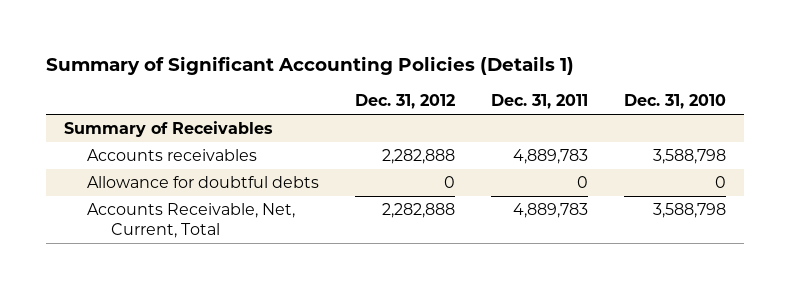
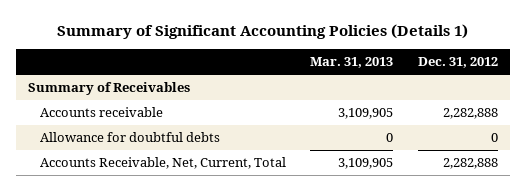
- | Dec. 31, 2012 | Dec. 31, 2011 | Dec. 31, 2010
+ | Mar. 31, 2013 | Dec. 31, 2012
- Accounts receivables | 2,282,888 | 4,889,783 | 3,588,798
+ Accounts receivable | 3,109,905 | 2,282,888

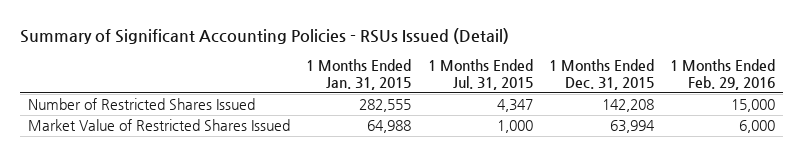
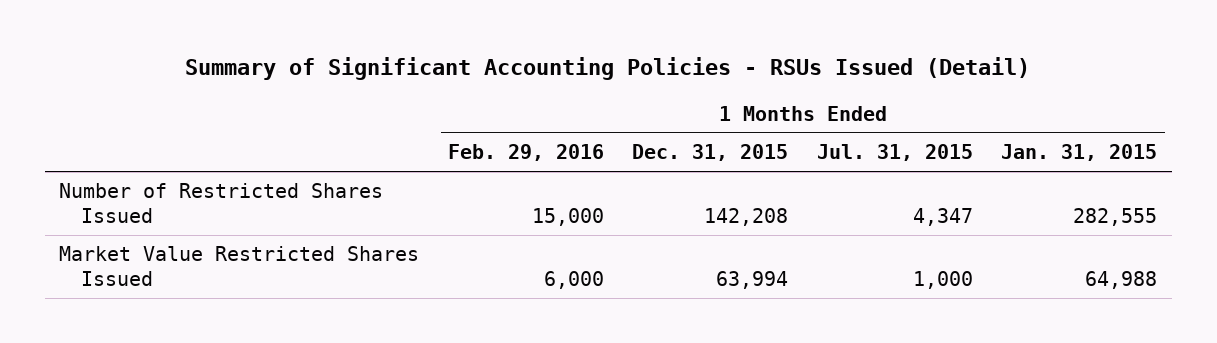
- | 1 Months Ended Jan. 31, 2015 | 1 Months Ended Jul. 31, 2015 | 1 Months Ended Dec. 31, 2015 | 1 Months Ended Feb. 29, 2016
+ | 1 Months Ended Feb. 29, 2016 | 1 Months Ended Dec. 31, 2015 | 1 Months Ended Jul. 31, 2015 | 1 Months Ended Jan. 31, 2015
- Market Value of Restricted Shares Issued | 64,988 | 1,000 | 63,994 | 6,000
+ Market Value Restricted Shares Issued | 6,000 | 63,994 | 1,000 | 64,988

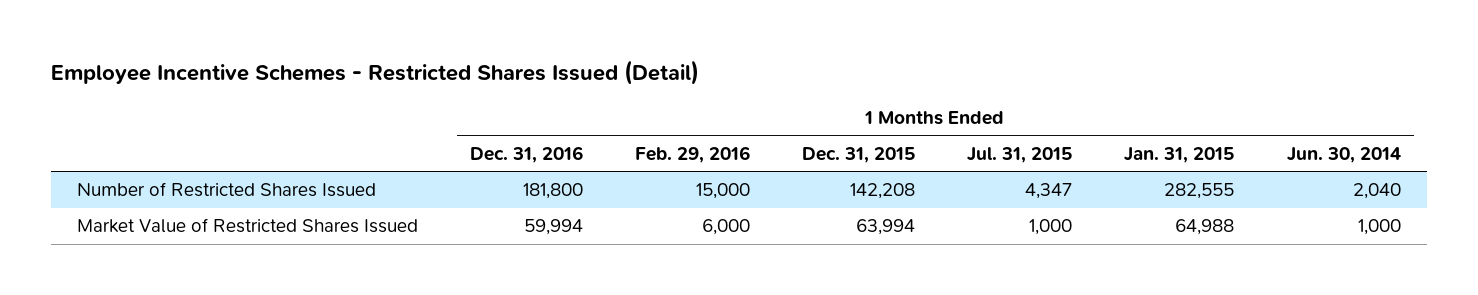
- Summary of Significant Accounting Policies - RSUs Issued (Detail)
+ Employee Incentive Schemes - Restricted Shares Issued (Detail)
- | 1 Months Ended Feb. 29, 2016 | 1 Months Ended Dec. 31, 2015 | 1 Months Ended Jul. 31, 2015 | 1 Months Ended Jan. 31, 2015
+ | 1 Months Ended Dec. 31, 2016 | 1 Months Ended Feb. 29, 2016 | 1 Months Ended Dec. 31, 2015 | 1 Months Ended Jul. 31, 2015 | 1 Months Ended Jan. 31, 2015 | 1 Months Ended Jun. 30, 2014
- Market Value Restricted Shares Issued | 6,000 | 63,994 | 1,000 | 64,988
+ Market Value of Restricted Shares Issued | 59,994 | 6,000 | 63,994 | 1,000 | 64,988 | 1,000

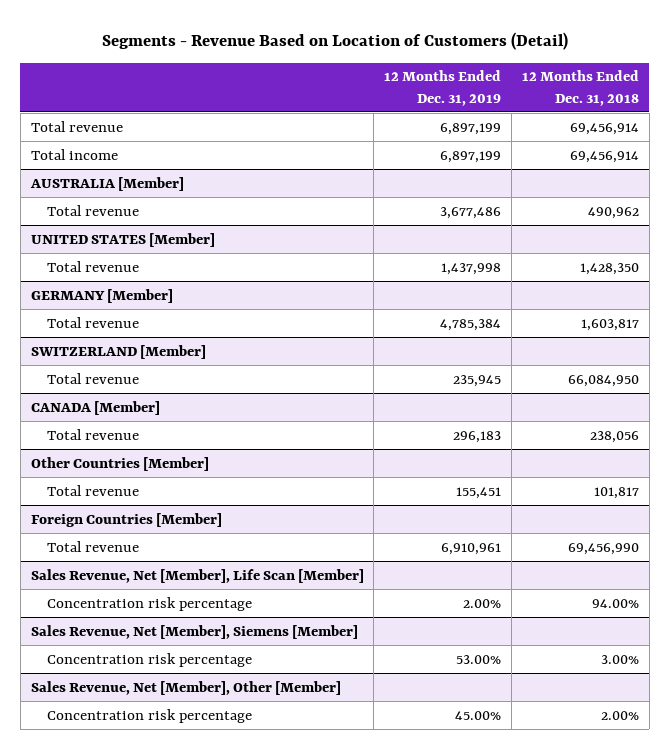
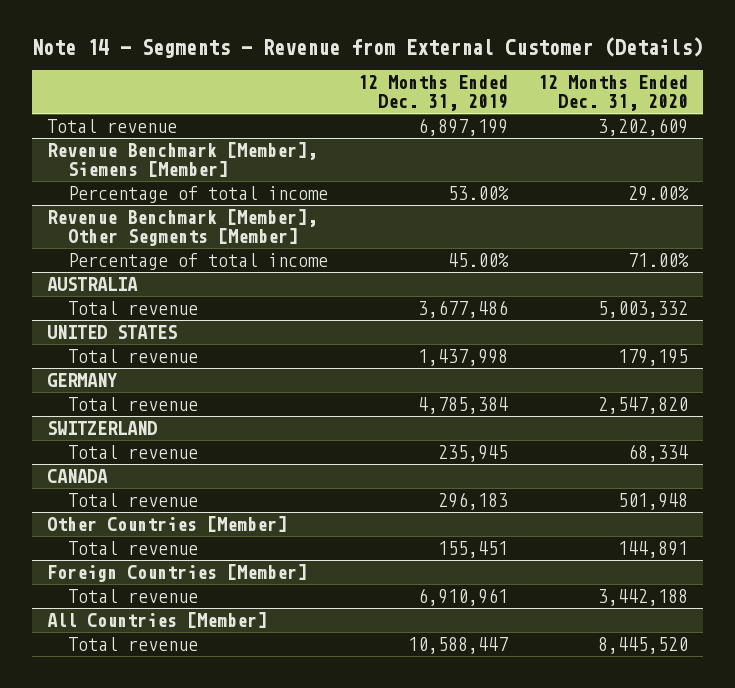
- Segments - Revenue Based on Location of Customers (Detail)
+ Note 14 - Segments - Revenue from External Customer (Details)
- | 12 Months Ended Dec. 31, 2019 | 12 Months Ended Dec. 31, 2018
+ | 12 Months Ended Dec. 31, 2019 | 12 Months Ended Dec. 31, 2020
- Total income | 6,897,199 | 69,456,914
- AUSTRALIA [Member]
+ Revenue Benchmark [Member], Siemens [Member]
+ Percentage of total income | 53.00% | 29.00%
+ Revenue Benchmark [Member], Other Segments [Member]
+ Percentage of total income | 45.00% | 71.00%
+ AUSTRALIA
- UNITED STATES [Member]
+ UNITED STATES
- GERMANY [Member]
+ GERMANY
- SWITZERLAND [Member]
+ SWITZERLAND
- CANADA [Member]
+ CANADA
- Sales Revenue, Net [Member], Life Scan [Member]
- Concentration risk percentage | 2.00% | 94.00%
- Sales Revenue, Net [Member], Siemens [Member]
- Concentration risk percentage | 53.00% | 3.00%
- Sales Revenue, Net [Member], Other [Member]
- Concentration risk percentage | 45.00% | 2.00%
+ All Countries [Member]
+ Total revenue | 10,588,447 | 8,445,520

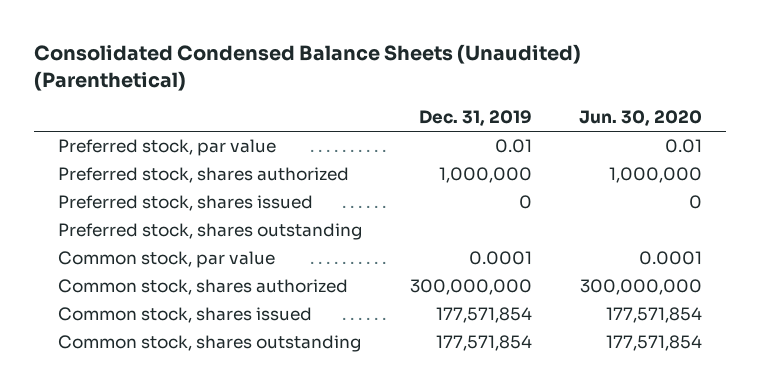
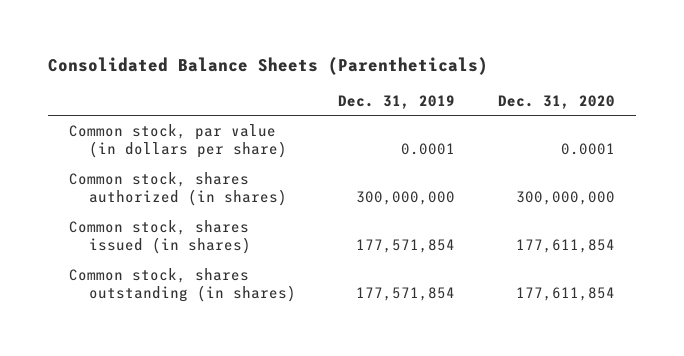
- Consolidated Condensed Balance Sheets (Unaudited) (Parenthetical)
+ Consolidated Balance Sheets (Parentheticals)
- | Dec. 31, 2019 | Jun. 30, 2020
+ | Dec. 31, 2019 | Dec. 31, 2020
- Preferred stock, par value | 0.01 | 0.01
- Preferred stock, shares authorized | 1,000,000 | 1,000,000
- Preferred stock, shares issued | 0 | 0
- Preferred stock, shares outstanding
- Common stock, par value | 0.0001 | 0.0001
- Common stock, shares authorized | 300,000,000 | 300,000,000
- Common stock, shares issued | 177,571,854 | 177,571,854
- Common stock, shares outstanding | 177,571,854 | 177,571,854
+ Common stock, par value (in dollars per share) | 0.0001 | 0.0001
+ Common stock, shares authorized (in shares) | 300,000,000 | 300,000,000
+ Common stock, shares issued (in shares) | 177,571,854 | 177,611,854
+ Common stock, shares outstanding (in shares) | 177,571,854 | 177,611,854

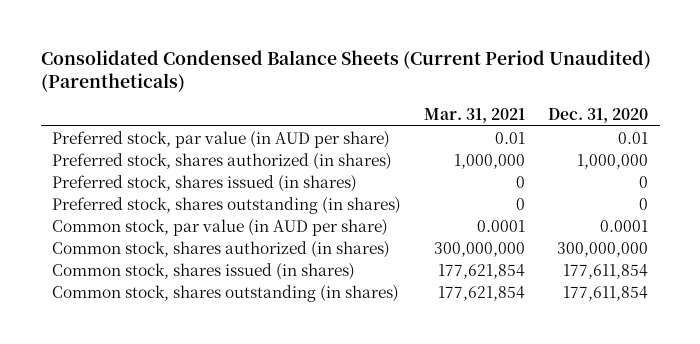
- Consolidated Balance Sheets (Parentheticals)
+ Consolidated Condensed Balance Sheets (Current Period Unaudited) (Parentheticals)
- | Dec. 31, 2019 | Dec. 31, 2020
+ | Mar. 31, 2021 | Dec. 31, 2020
- Common stock, par value (in dollars per share) | 0.0001 | 0.0001
+ Preferred stock, par value (in AUD per share) | 0.01 | 0.01
+ Preferred stock, shares authorized (in shares) | 1,000,000 | 1,000,000
+ Preferred stock, shares issued (in shares) | 0 | 0
+ Preferred stock, shares outstanding (in shares) | 0 | 0
+ Common stock, par value (in AUD per share) | 0.0001 | 0.0001

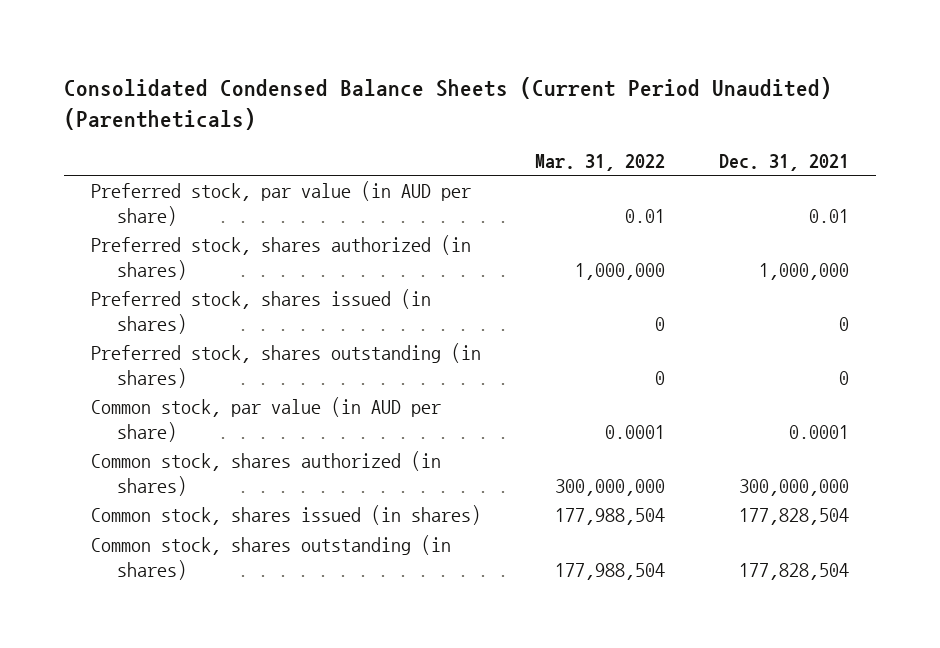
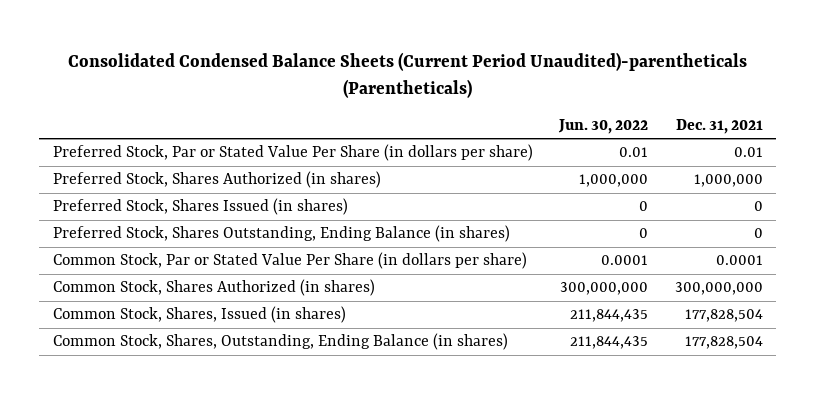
- Consolidated Condensed Balance Sheets (Current Period Unaudited) (Parentheticals)
+ Consolidated Condensed Balance Sheets (Current Period Unaudited)-parentheticals (Parentheticals)
- | Mar. 31, 2022 | Dec. 31, 2021
+ | Jun. 30, 2022 | Dec. 31, 2021
- Preferred stock, par value (in AUD per share) | 0.01 | 0.01
- Preferred stock, shares authorized (in shares) | 1,000,000 | 1,000,000
- Preferred stock, shares issued (in shares) | 0 | 0
- Preferred stock, shares outstanding (in shares) | 0 | 0
- Common stock, par value (in AUD per share) | 0.0001 | 0.0001
- Common stock, shares authorized (in shares) | 300,000,000 | 300,000,000
- Common stock, shares issued (in shares) | 177,988,504 | 177,828,504
- Common stock, shares outstanding (in shares) | 177,988,504 | 177,828,504
+ Preferred Stock, Par or Stated Value Per Share (in dollars per share) | 0.01 | 0.01
+ Preferred Stock, Shares Authorized (in shares) | 1,000,000 | 1,000,000
+ Preferred Stock, Shares Issued (in shares) | 0 | 0
+ Preferred Stock, Shares Outstanding, Ending Balance (in shares) | 0 | 0
+ Common Stock, Par or Stated Value Per Share (in dollars per share) | 0.0001 | 0.0001
+ Common Stock, Shares Authorized (in shares) | 300,000,000 | 300,000,000
+ Common Stock, Shares, Issued (in shares) | 211,844,435 | 177,828,504
+ Common Stock, Shares, Outstanding, Ending Balance (in shares) | 211,844,435 | 177,828,504

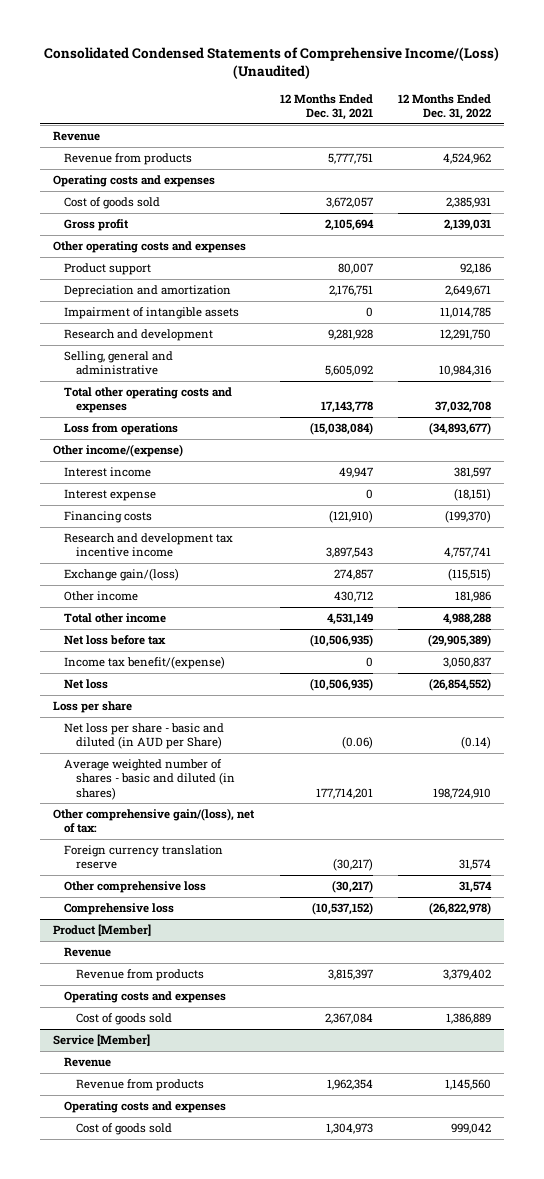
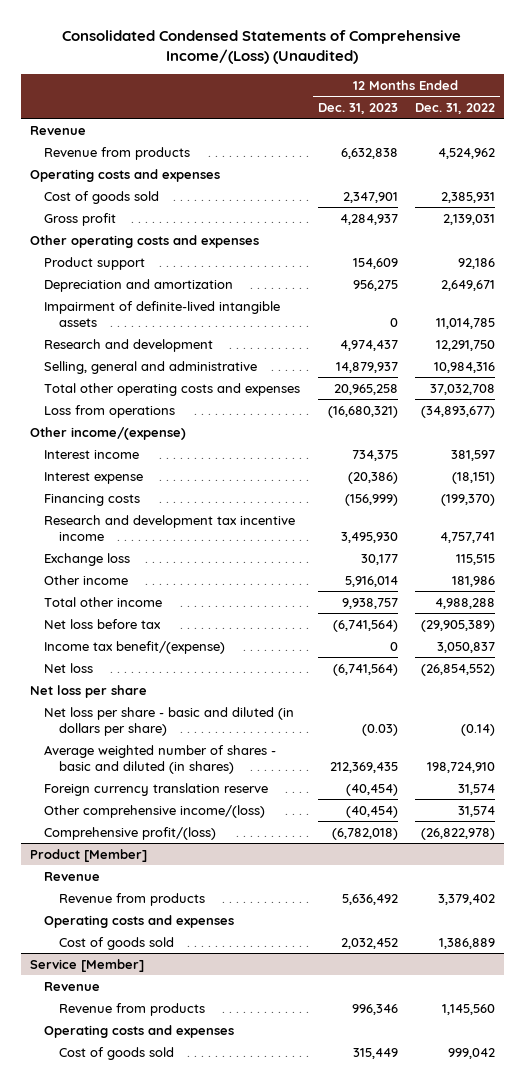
- | 12 Months Ended Dec. 31, 2021 | 12 Months Ended Dec. 31, 2022
+ | 12 Months Ended Dec. 31, 2023 | 12 Months Ended Dec. 31, 2022
- Impairment of intangible assets | 0 | 11,014,785
+ Impairment of definite-lived intangible assets | 0 | 11,014,785
- Exchange gain/(loss) | 274,857 | (115,515)
+ Exchange loss | 30,177 | 115,515
- Loss per share
- Net loss per share - basic and diluted (in AUD per Share) | (0.06) | (0.14)
+ Net loss per share
+ Net loss per share - basic and diluted (in dollars per share) | (0.03) | (0.14)
- Other comprehensive gain/(loss), net of tax:
- Other comprehensive loss | (30,217) | 31,574
- Comprehensive loss | (10,537,152) | (26,822,978)
+ Other comprehensive income/(loss) | (40,454) | 31,574
+ Comprehensive profit/(loss) | (6,782,018) | (26,822,978)

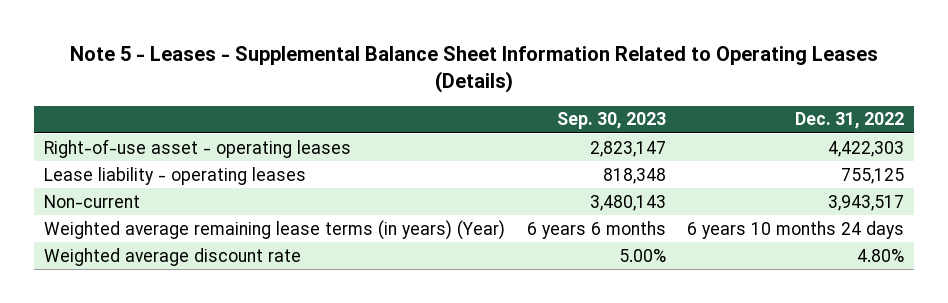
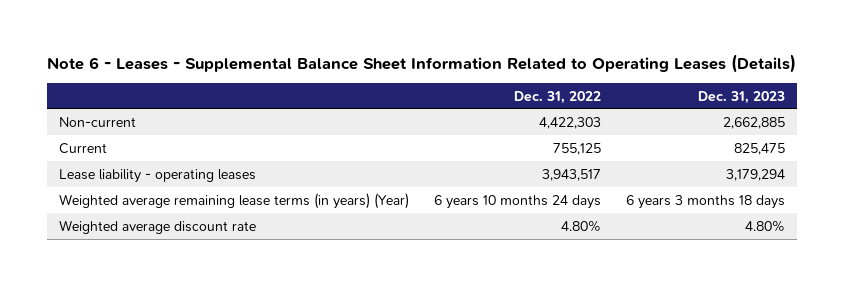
- Note 5 - Leases - Supplemental Balance Sheet Information Related to Operating Leases (Details)
+ Note 6 - Leases - Supplemental Balance Sheet Information Related to Operating Leases (Details)
- | Sep. 30, 2023 | Dec. 31, 2022
+ | Dec. 31, 2022 | Dec. 31, 2023
- Right-of-use asset - operating leases | 2,823,147 | 4,422,303
- Lease liability - operating leases | 818,348 | 755,125
- Non-current | 3,480,143 | 3,943,517
+ Non-current | 4,422,303 | 2,662,885
+ Current | 755,125 | 825,475
+ Lease liability - operating leases | 3,943,517 | 3,179,294

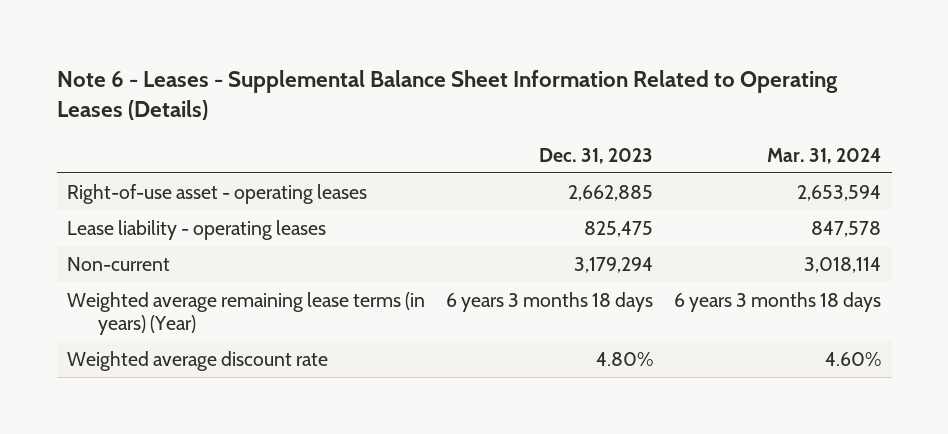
- | Dec. 31, 2022 | Dec. 31, 2023
+ | Dec. 31, 2023 | Mar. 31, 2024
- Non-current | 4,422,303 | 2,662,885
- Current | 755,125 | 825,475
- Lease liability - operating leases | 3,943,517 | 3,179,294
+ Right-of-use asset - operating leases | 2,662,885 | 2,653,594
+ Lease liability - operating leases | 825,475 | 847,578
+ Non-current | 3,179,294 | 3,018,114

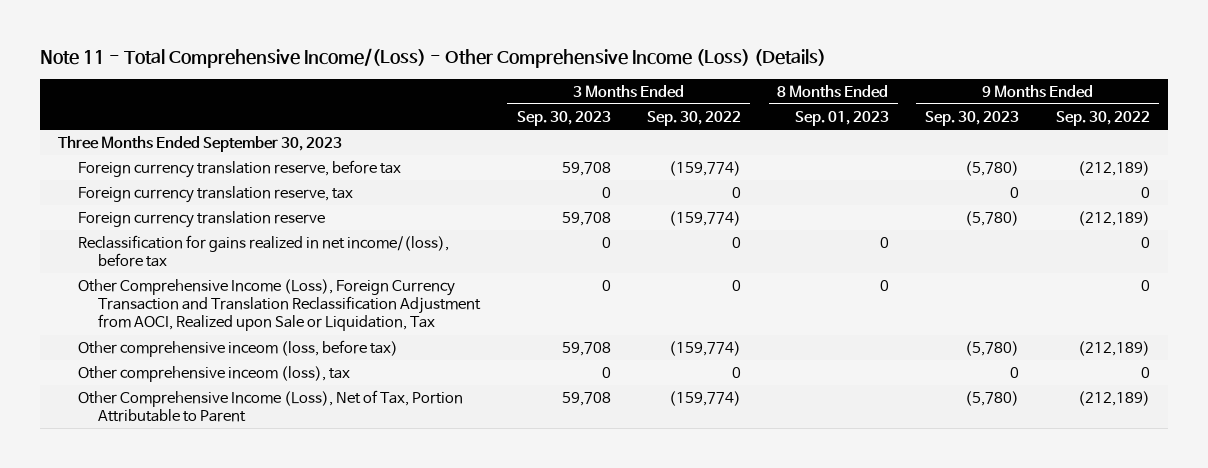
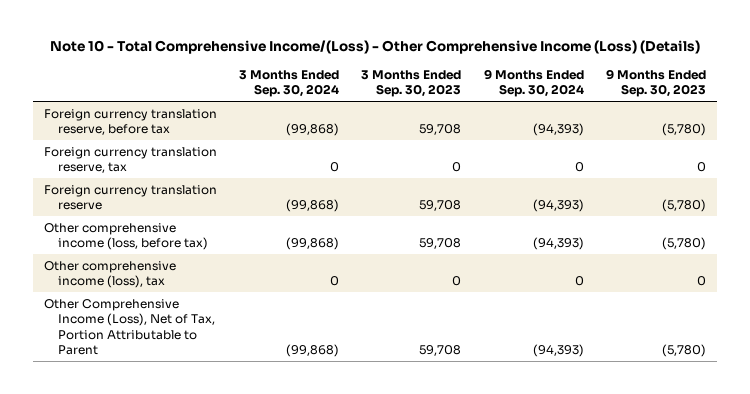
- Note 11 - Total Comprehensive Income/(Loss) - Other Comprehensive Income (Loss) (Details)
+ Note 10 - Total Comprehensive Income/(Loss) - Other Comprehensive Income (Loss) (Details)
- | 3 Months Ended Sep. 30, 2023 | 3 Months Ended Sep. 30, 2022 | 8 Months Ended Sep. 01, 2023 | 9 Months Ended Sep. 30, 2023 | 9 Months Ended Sep. 30, 2022
+ | 3 Months Ended Sep. 30, 2024 | 3 Months Ended Sep. 30, 2023 | 9 Months Ended Sep. 30, 2024 | 9 Months Ended Sep. 30, 2023
- Three Months Ended September 30, 2023
- Reclassification for gains realized in net income/(loss), before tax | 0 | 0 | 0 | | 0
- Other Comprehensive Income (Loss), Foreign Currency Transaction and Translation Reclassification Adjustment from AOCI, Realized upon Sale or Liquidation, Tax | 0 | 0 | 0 | | 0
- Other comprehensive inceom (loss, before tax) | 59,708 | (159,774) | | (5,780) | (212,189)
- Other comprehensive inceom (loss), tax | 0 | 0 | | 0 | 0
+ Other comprehensive income (loss, before tax) | (99,868) | 59,708 | (94,393) | (5,780)
+ Other comprehensive income (loss), tax | 0 | 0 | 0 | 0

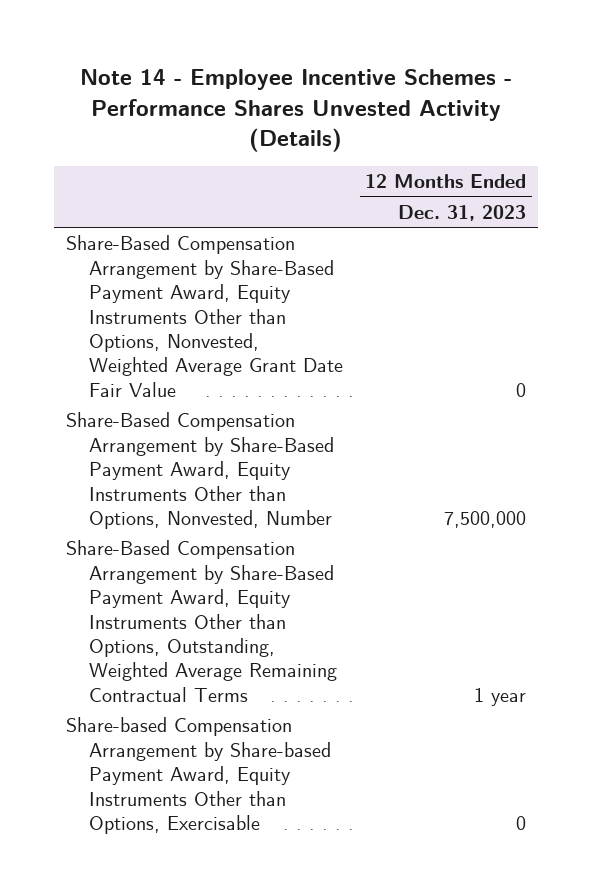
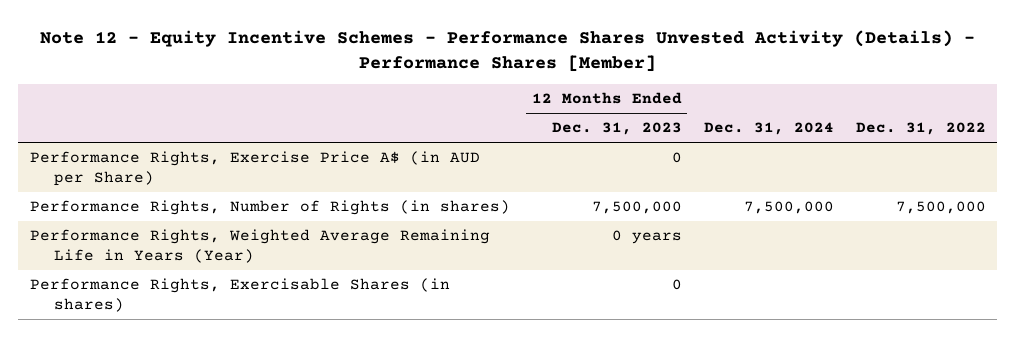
- Note 14 - Employee Incentive Schemes - Performance Shares Unvested Activity (Details)
+ Note 12 - Equity Incentive Schemes - Performance Shares Unvested Activity (Details) - Performance Shares [Member]
- | 12 Months Ended Dec. 31, 2023
+ | 12 Months Ended Dec. 31, 2023 | Dec. 31, 2024 | Dec. 31, 2022
- Share-Based Compensation Arrangement by Share-Based Payment Award, Equity Instruments Other than Options, Nonvested, Weighted Average Grant Date Fair Value | 0
- Share-Based Compensation Arrangement by Share-Based Payment Award, Equity Instruments Other than Options, Nonvested, Number | 7,500,000
- Share-Based Compensation Arrangement by Share-Based Payment Award, Equity Instruments Other than Options, Outstanding, Weighted Average Remaining Contractual Terms | 1 year
- Share-based Compensation Arrangement by Share-based Payment Award, Equity Instruments Other than Options, Exercisable | 0
+ Performance Rights, Exercise Price A$ (in AUD per Share) | 0 | |
+ Performance Rights, Number of Rights (in shares) | 7,500,000 | 7,500,000 | 7,500,000
+ Performance Rights, Weighted Average Remaining Life in Years (Year) | 0 years | |
+ Performance Rights, Exercisable Shares (in shares) | 0 | |

